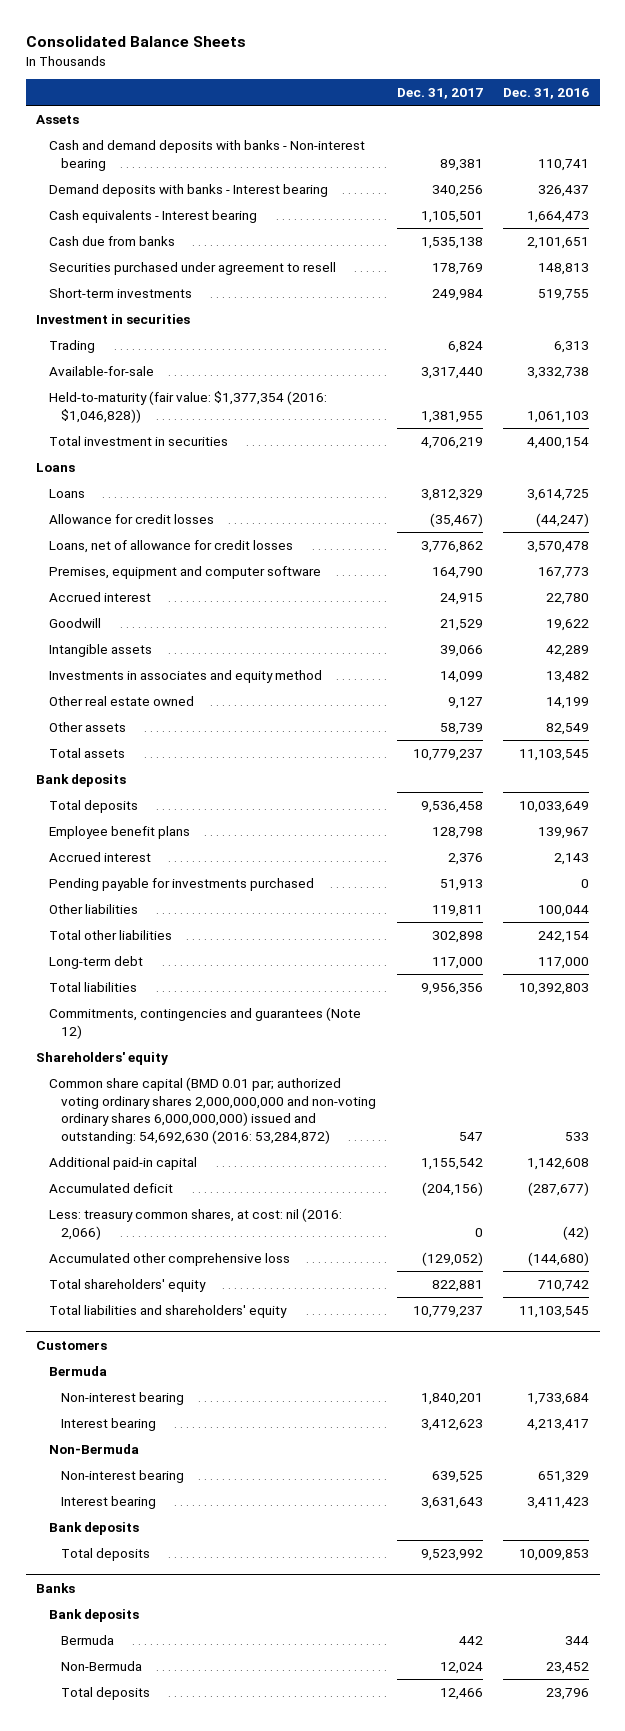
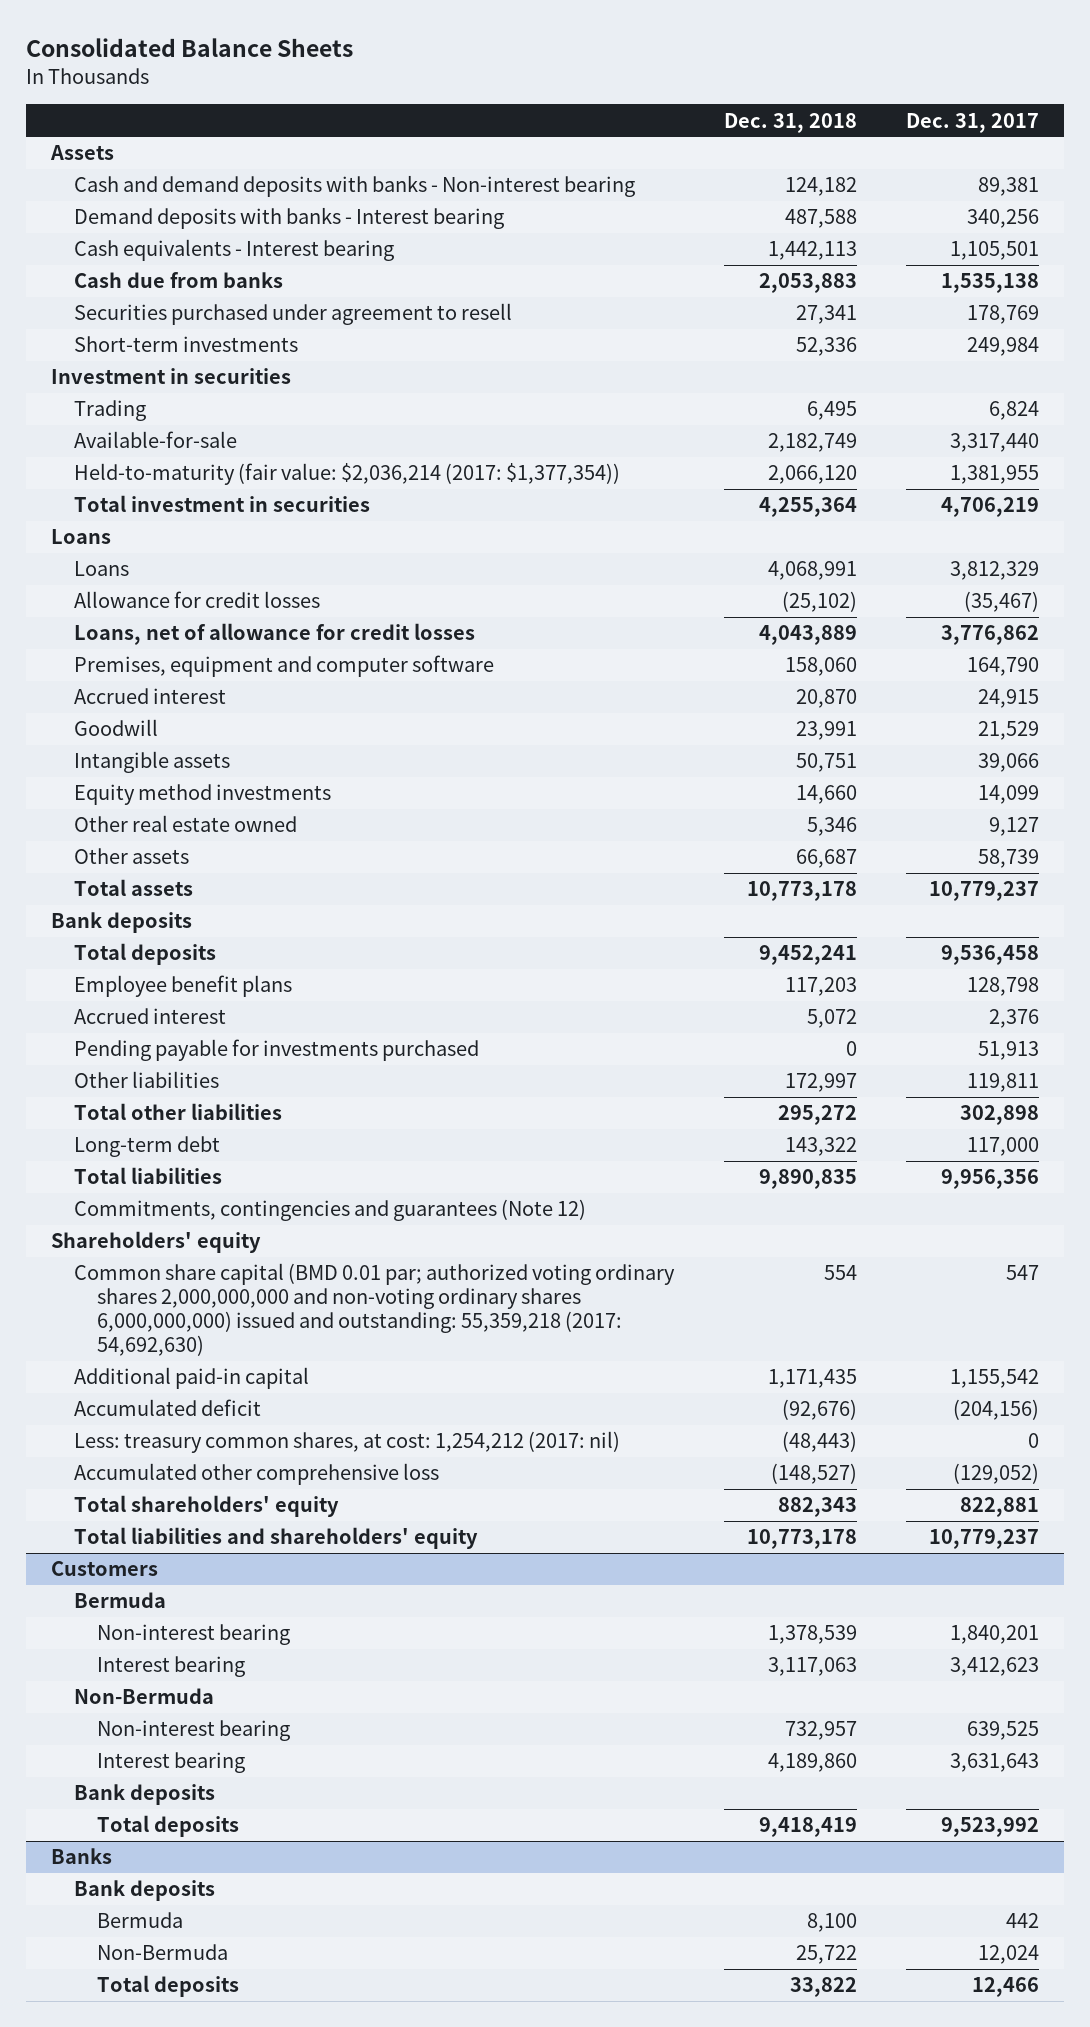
- | Dec. 31, 2017 | Dec. 31, 2016
+ | Dec. 31, 2018 | Dec. 31, 2017
- Held-to-maturity (fair value: $1,377,354 (2016: $1,046,828)) | 1,381,955 | 1,061,103
+ Held-to-maturity (fair value: $2,036,214 (2017: $1,377,354)) | 2,066,120 | 1,381,955
- Investments in associates and equity method | 14,099 | 13,482
+ Equity method investments | 14,660 | 14,099
- Common share capital (BMD 0.01 par; authorized voting ordinary shares 2,000,000,000 and non-voting ordinary shares 6,000,000,000) issued and outstanding: 54,692,630 (2016: 53,284,872) | 547 | 533
+ Common share capital (BMD 0.01 par; authorized voting ordinary shares 2,000,000,000 and non-voting ordinary shares 6,000,000,000) issued and outstanding: 55,359,218 (2017: 54,692,630) | 554 | 547
- Less: treasury common shares, at cost: nil (2016: 2,066) | 0 | (42)
+ Less: treasury common shares, at cost: 1,254,212 (2017: nil) | (48,443) | 0

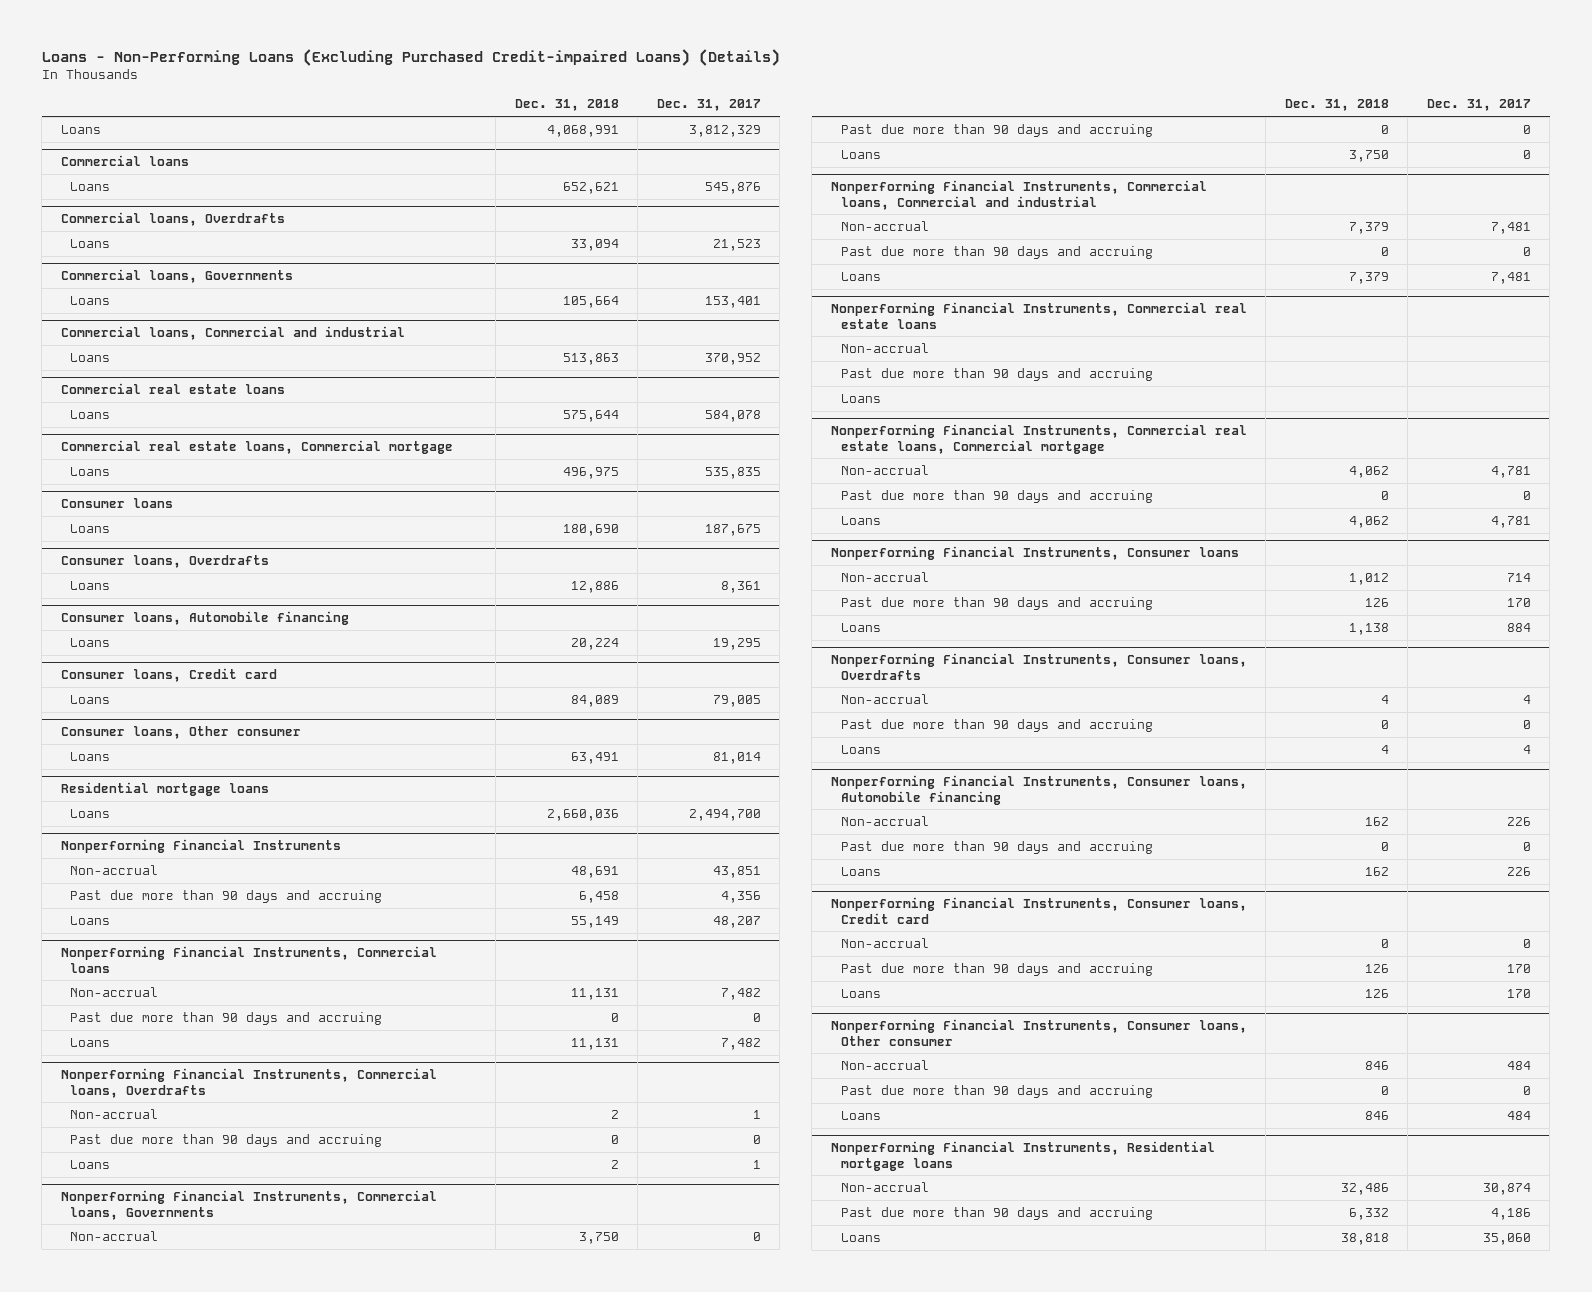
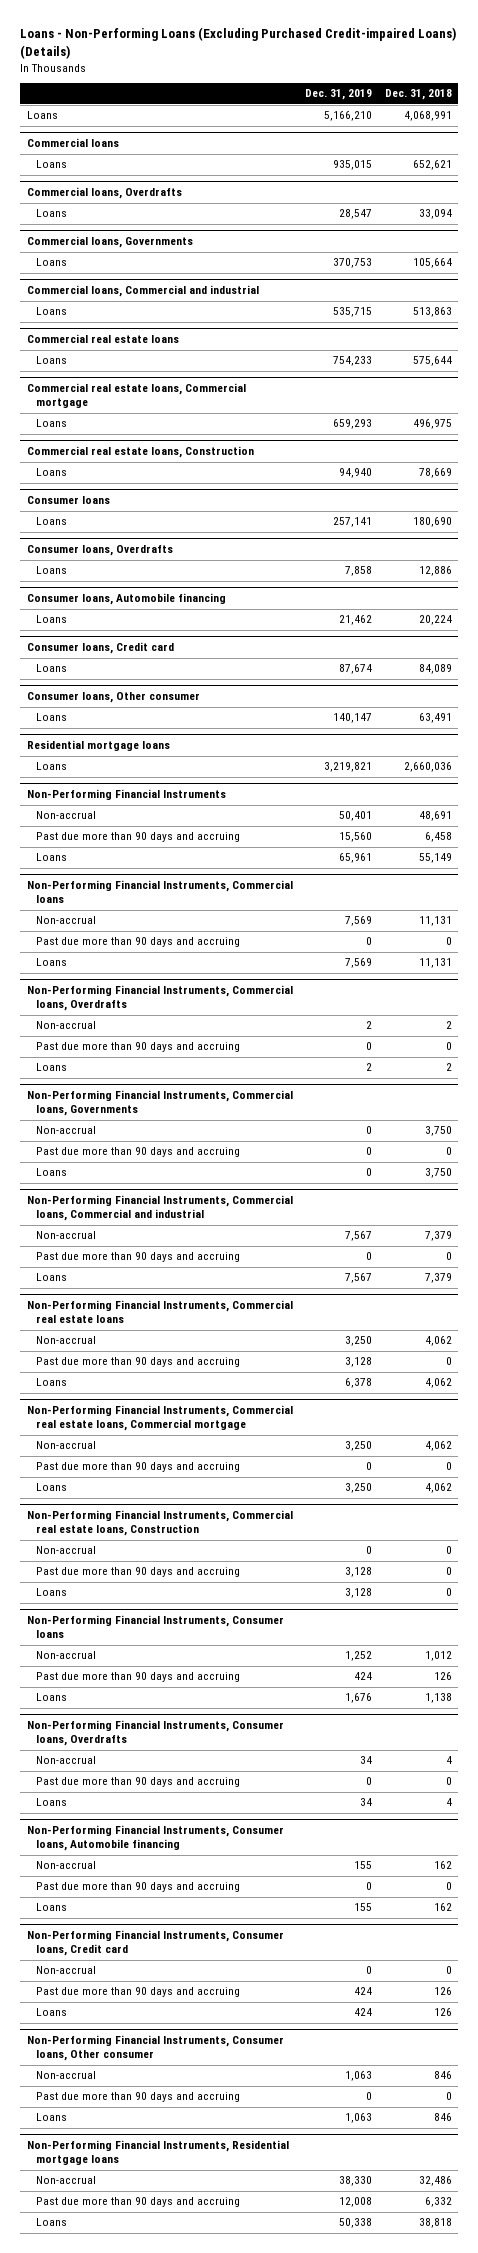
- | Dec. 31, 2018 | Dec. 31, 2017
+ | Dec. 31, 2019 | Dec. 31, 2018
+ Commercial real estate loans, Construction
+ Loans | 94,940 | 78,669
- Nonperforming Financial Instruments
+ Non-Performing Financial Instruments
- Nonperforming Financial Instruments, Commercial loans
+ Non-Performing Financial Instruments, Commercial loans
- Nonperforming Financial Instruments, Commercial loans, Overdrafts
+ Non-Performing Financial Instruments, Commercial loans, Overdrafts
- Nonperforming Financial Instruments, Commercial loans, Governments
+ Non-Performing Financial Instruments, Commercial loans, Governments
- Nonperforming Financial Instruments, Commercial loans, Commercial and industrial
+ Non-Performing Financial Instruments, Commercial loans, Commercial and industrial
- Nonperforming Financial Instruments, Commercial real estate loans
- Non-accrual
- Past due more than 90 days and accruing
- Loans
- Nonperforming Financial Instruments, Commercial real estate loans, Commercial mortgage
+ Non-Performing Financial Instruments, Commercial real estate loans
- Nonperforming Financial Instruments, Consumer loans
+ Non-Performing Financial Instruments, Commercial real estate loans, Commercial mortgage
+ Non-accrual | 3,250 | 4,062
+ Past due more than 90 days and accruing | 0 | 0
+ Loans | 3,250 | 4,062
+ Non-Performing Financial Instruments, Commercial real estate loans, Construction
+ Non-accrual | 0 | 0
+ Past due more than 90 days and accruing | 3,128 | 0
+ Loans | 3,128 | 0
+ Non-Performing Financial Instruments, Consumer loans
- Nonperforming Financial Instruments, Consumer loans, Overdrafts
+ Non-Performing Financial Instruments, Consumer loans, Overdrafts
- Nonperforming Financial Instruments, Consumer loans, Automobile financing
+ Non-Performing Financial Instruments, Consumer loans, Automobile financing
- Nonperforming Financial Instruments, Consumer loans, Credit card
+ Non-Performing Financial Instruments, Consumer loans, Credit card
- Nonperforming Financial Instruments, Consumer loans, Other consumer
+ Non-Performing Financial Instruments, Consumer loans, Other consumer
- Nonperforming Financial Instruments, Residential mortgage loans
+ Non-Performing Financial Instruments, Residential mortgage loans

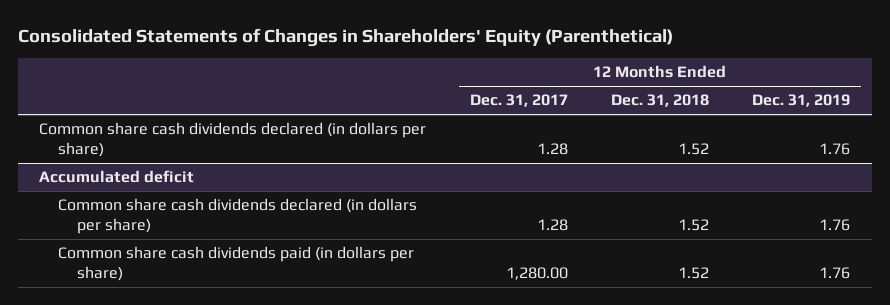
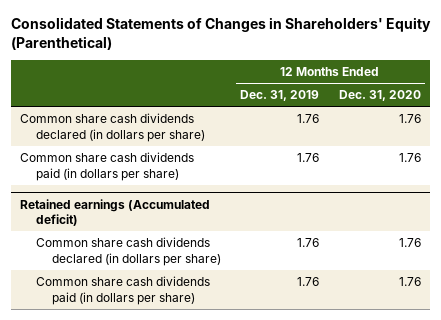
- | 12 Months Ended Dec. 31, 2017 | 12 Months Ended Dec. 31, 2018 | 12 Months Ended Dec. 31, 2019
+ | 12 Months Ended Dec. 31, 2019 | 12 Months Ended Dec. 31, 2020
- Accumulated deficit
+ Common share cash dividends paid (in dollars per share) | 1.76 | 1.76
+ Retained earnings (Accumulated deficit)

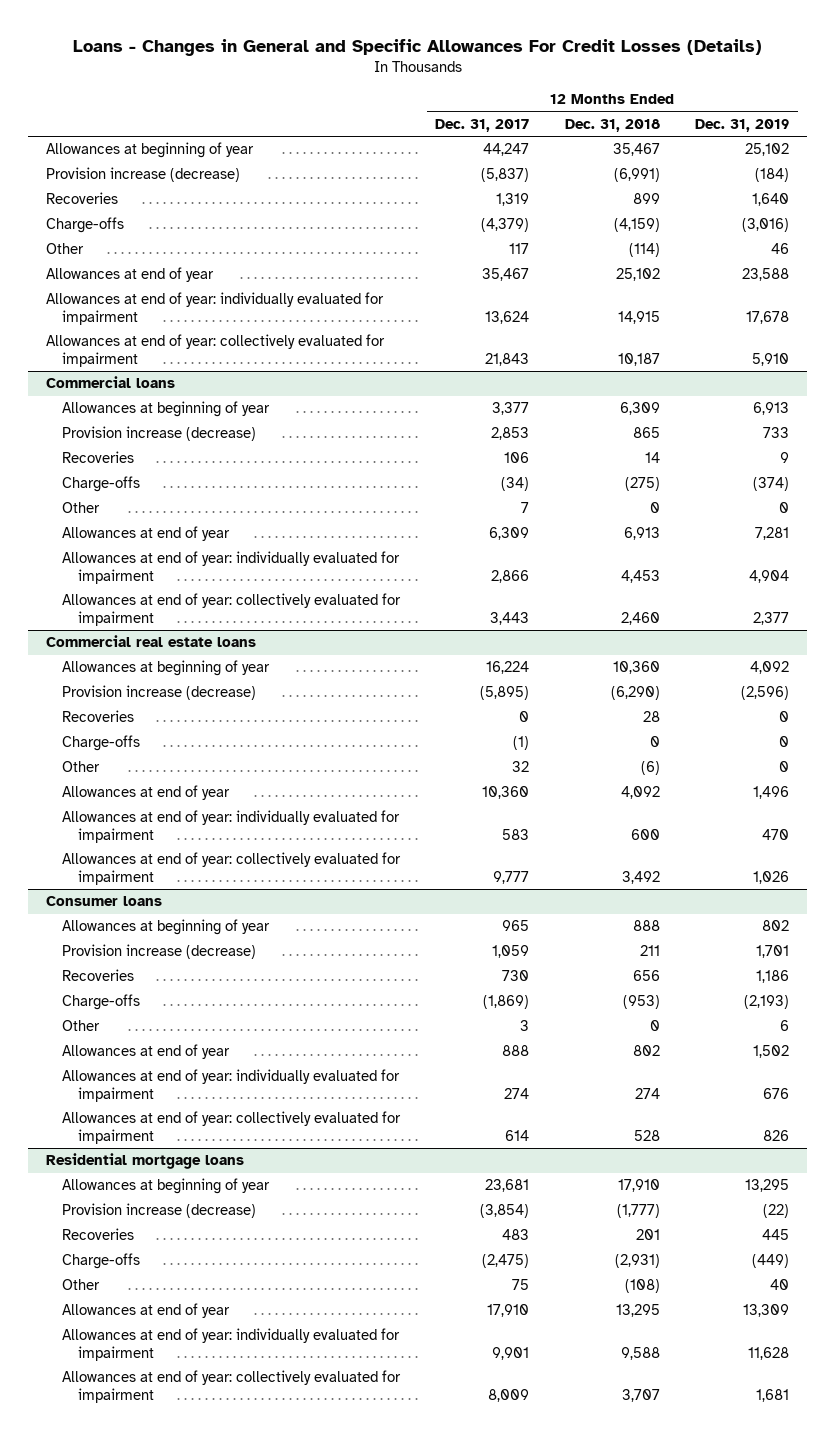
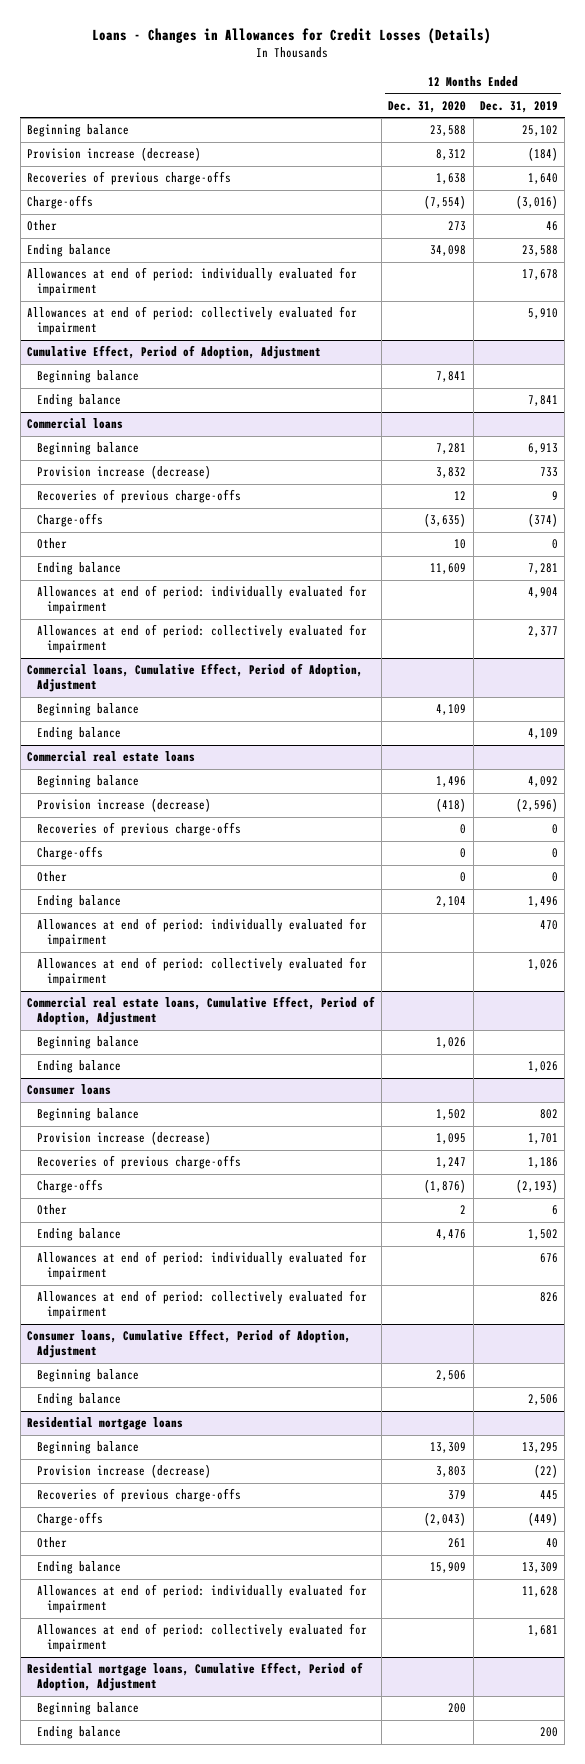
- Loans - Changes in General and Specific Allowances For Credit Losses (Details)
+ Loans - Changes in Allowances for Credit Losses (Details)
- | 12 Months Ended Dec. 31, 2017 | 12 Months Ended Dec. 31, 2018 | 12 Months Ended Dec. 31, 2019
+ | 12 Months Ended Dec. 31, 2020 | 12 Months Ended Dec. 31, 2019
- Allowances at beginning of year | 44,247 | 35,467 | 25,102
+ Beginning balance | 23,588 | 25,102
- Recoveries | 1,319 | 899 | 1,640
+ Recoveries of previous charge-offs | 1,638 | 1,640
- Allowances at end of year | 35,467 | 25,102 | 23,588
- Allowances at end of year: individually evaluated for impairment | 13,624 | 14,915 | 17,678
- Allowances at end of year: collectively evaluated for impairment | 21,843 | 10,187 | 5,910
+ Ending balance | 34,098 | 23,588
+ Allowances at end of period: individually evaluated for impairment | | 17,678
+ Allowances at end of period: collectively evaluated for impairment | | 5,910
+ Cumulative Effect, Period of Adoption, Adjustment
+ Beginning balance | 7,841 |
+ Ending balance | | 7,841
@ Commercial loans
- Allowances at beginning of year | 3,377 | 6,309 | 6,913
+ Beginning balance | 7,281 | 6,913
- Recoveries | 106 | 14 | 9
+ Recoveries of previous charge-offs | 12 | 9
- Allowances at end of year | 6,309 | 6,913 | 7,281
- Allowances at end of year: individually evaluated for impairment | 2,866 | 4,453 | 4,904
- Allowances at end of year: collectively evaluated for impairment | 3,443 | 2,460 | 2,377
+ Ending balance | 11,609 | 7,281
+ Allowances at end of period: individually evaluated for impairment | | 4,904
+ Allowances at end of period: collectively evaluated for impairment | | 2,377
+ Commercial loans, Cumulative Effect, Period of Adoption, Adjustment
+ Beginning balance | 4,109 |
+ Ending balance | | 4,109
@ Commercial real estate loans
- Allowances at beginning of year | 16,224 | 10,360 | 4,092
+ Beginning balance | 1,496 | 4,092
- Recoveries | 0 | 28 | 0
+ Recoveries of previous charge-offs | 0 | 0
- Allowances at end of year | 10,360 | 4,092 | 1,496
- Allowances at end of year: individually evaluated for impairment | 583 | 600 | 470
- Allowances at end of year: collectively evaluated for impairment | 9,777 | 3,492 | 1,026
+ Ending balance | 2,104 | 1,496
+ Allowances at end of period: individually evaluated for impairment | | 470
+ Allowances at end of period: collectively evaluated for impairment | | 1,026
+ Commercial real estate loans, Cumulative Effect, Period of Adoption, Adjustment
+ Beginning balance | 1,026 |
+ Ending balance | | 1,026
@ Consumer loans
- Allowances at beginning of year | 965 | 888 | 802
+ Beginning balance | 1,502 | 802
- Recoveries | 730 | 656 | 1,186
+ Recoveries of previous charge-offs | 1,247 | 1,186
- Allowances at end of year | 888 | 802 | 1,502
- Allowances at end of year: individually evaluated for impairment | 274 | 274 | 676
- Allowances at end of year: collectively evaluated for impairment | 614 | 528 | 826
+ Ending balance | 4,476 | 1,502
+ Allowances at end of period: individually evaluated for impairment | | 676
+ Allowances at end of period: collectively evaluated for impairment | | 826
+ Consumer loans, Cumulative Effect, Period of Adoption, Adjustment
+ Beginning balance | 2,506 |
+ Ending balance | | 2,506
@ Residential mortgage loans
- Allowances at beginning of year | 23,681 | 17,910 | 13,295
+ Beginning balance | 13,309 | 13,295
- Recoveries | 483 | 201 | 445
+ Recoveries of previous charge-offs | 379 | 445
- Allowances at end of year | 17,910 | 13,295 | 13,309
- Allowances at end of year: individually evaluated for impairment | 9,901 | 9,588 | 11,628
- Allowances at end of year: collectively evaluated for impairment | 8,009 | 3,707 | 1,681
+ Ending balance | 15,909 | 13,309
+ Allowances at end of period: individually evaluated for impairment | | 11,628
+ Allowances at end of period: collectively evaluated for impairment | | 1,681
+ Residential mortgage loans, Cumulative Effect, Period of Adoption, Adjustment
+ Beginning balance | 200 |
+ Ending balance | | 200

